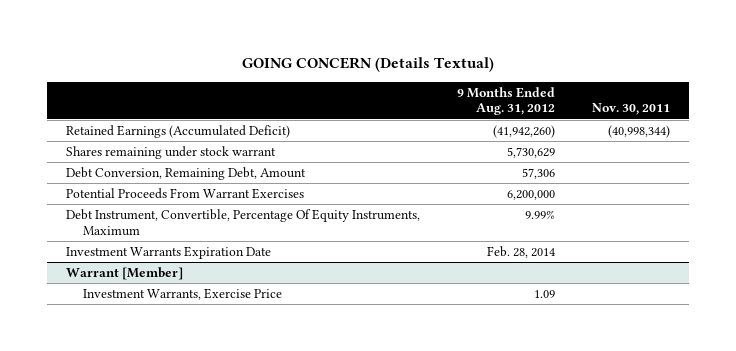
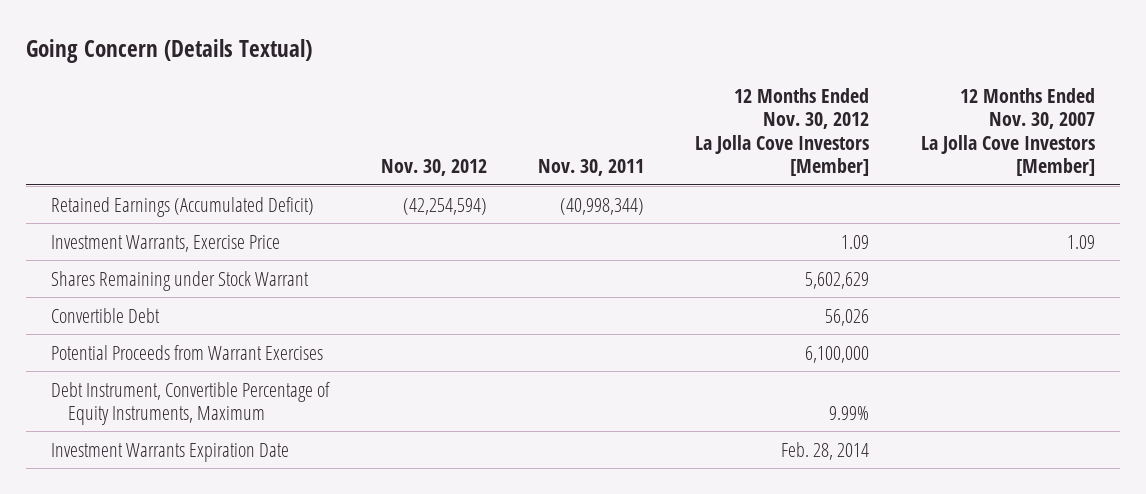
- GOING CONCERN (Details Textual)
+ Going Concern (Details Textual)
- | 9 Months Ended Aug. 31, 2012 | Nov. 30, 2011
+ | Nov. 30, 2012 | Nov. 30, 2011 | 12 Months Ended Nov. 30, 2012 La Jolla Cove Investors [Member] | 12 Months Ended Nov. 30, 2007 La Jolla Cove Investors [Member]
- Shares remaining under stock warrant | 5,730,629 |
- Debt Conversion, Remaining Debt, Amount | 57,306 |
- Potential Proceeds From Warrant Exercises | 6,200,000 |
- Debt Instrument, Convertible, Percentage Of Equity Instruments, Maximum | 9.99% |
+ Investment Warrants, Exercise Price | | | 1.09 | 1.09
+ Shares Remaining under Stock Warrant | | | 5,602,629 |
+ Convertible Debt | | | 56,026 |
+ Potential Proceeds from Warrant Exercises | | | 6,100,000 |
+ Debt Instrument, Convertible Percentage of Equity Instruments, Maximum | | | 9.99% |
- Warrant [Member]
- Investment Warrants, Exercise Price | 1.09 |

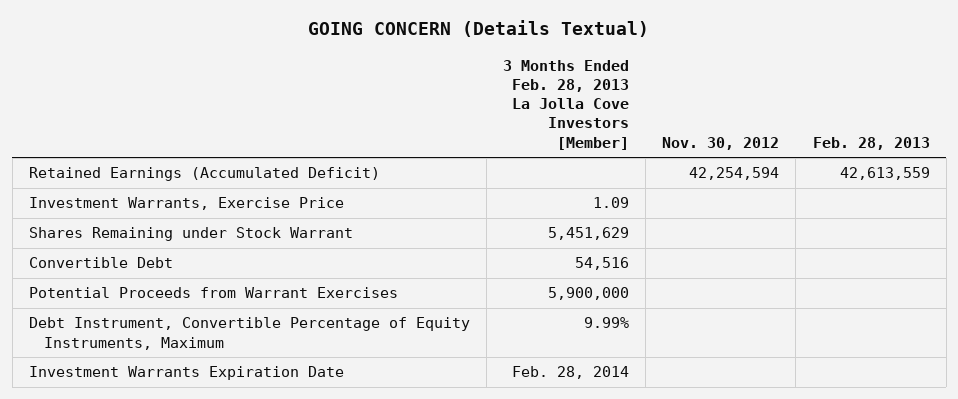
- Going Concern (Details Textual)
+ GOING CONCERN (Details Textual)
- | Nov. 30, 2012 | Nov. 30, 2011 | 12 Months Ended Nov. 30, 2012 La Jolla Cove Investors [Member] | 12 Months Ended Nov. 30, 2007 La Jolla Cove Investors [Member]
+ | 3 Months Ended Feb. 28, 2013 La Jolla Cove Investors [Member] | Nov. 30, 2012 | Feb. 28, 2013
- Retained Earnings (Accumulated Deficit) | (42,254,594) | (40,998,344) | |
+ Retained Earnings (Accumulated Deficit) | | 42,254,594 | 42,613,559

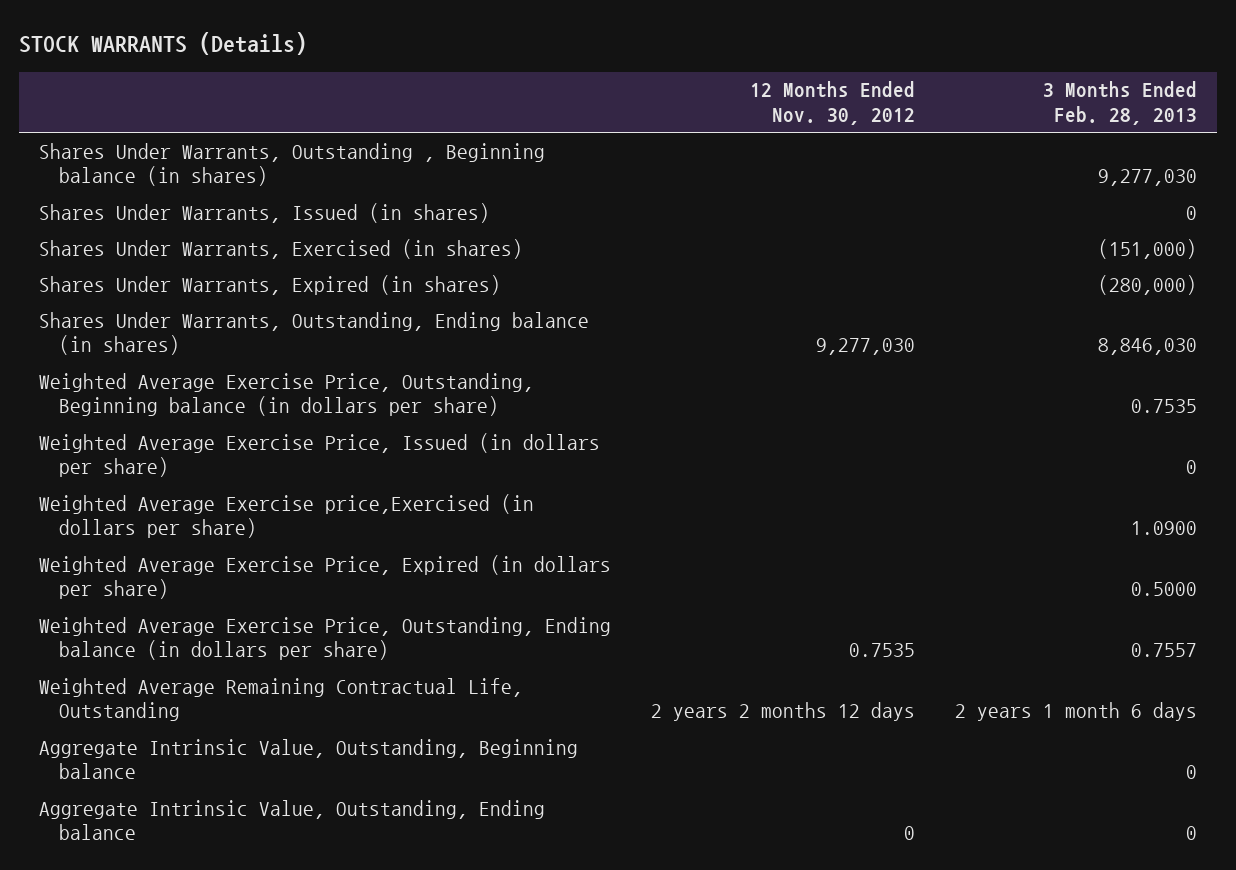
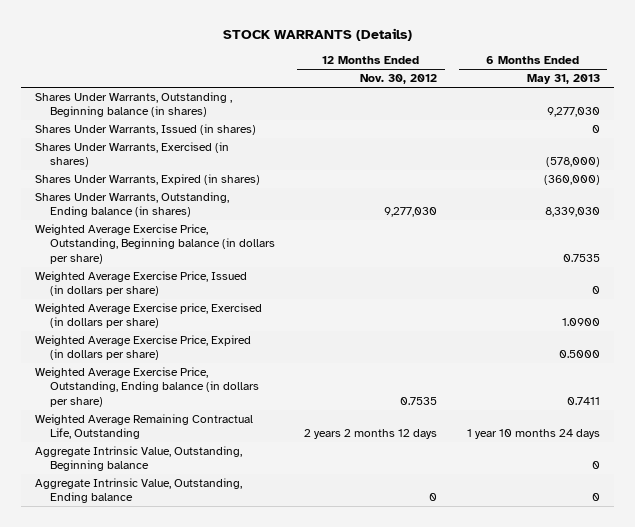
- | 12 Months Ended Nov. 30, 2012 | 3 Months Ended Feb. 28, 2013
+ | 12 Months Ended Nov. 30, 2012 | 6 Months Ended May 31, 2013
- Weighted Average Exercise price,Exercised (in dollars per share) | | 1.0900
+ Weighted Average Exercise price, Exercised (in dollars per share) | | 1.0900

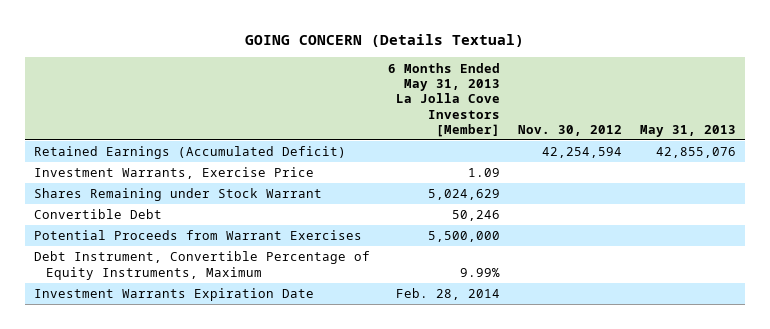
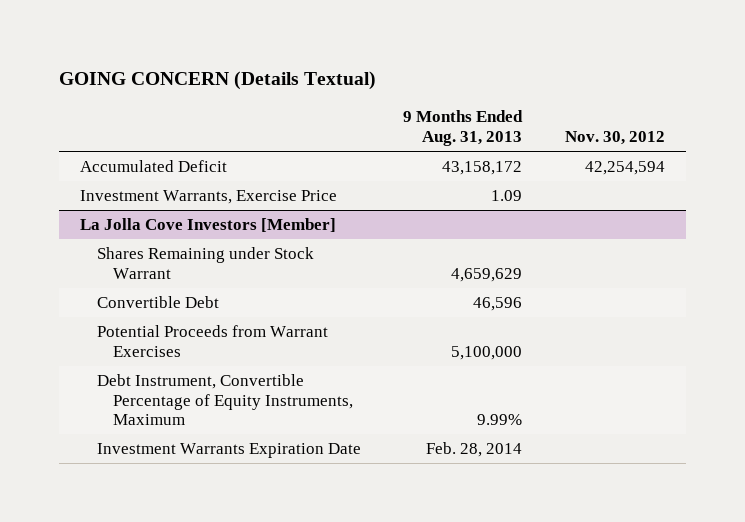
- | 6 Months Ended May 31, 2013 La Jolla Cove Investors [Member] | Nov. 30, 2012 | May 31, 2013
+ | 9 Months Ended Aug. 31, 2013 | Nov. 30, 2012
- Retained Earnings (Accumulated Deficit) | | 42,254,594 | 42,855,076
+ Accumulated Deficit | 43,158,172 | 42,254,594
- Shares Remaining under Stock Warrant | 5,024,629 | |
- Convertible Debt | 50,246 | |
- Potential Proceeds from Warrant Exercises | 5,500,000 | |
- Debt Instrument, Convertible Percentage of Equity Instruments, Maximum | 9.99% | |
- Investment Warrants Expiration Date | Feb. 28, 2014 | |
+ La Jolla Cove Investors [Member]
+ Shares Remaining under Stock Warrant | 4,659,629 |
+ Convertible Debt | 46,596 |
+ Potential Proceeds from Warrant Exercises | 5,100,000 |
+ Debt Instrument, Convertible Percentage of Equity Instruments, Maximum | 9.99% |
+ Investment Warrants Expiration Date | Feb. 28, 2014 |

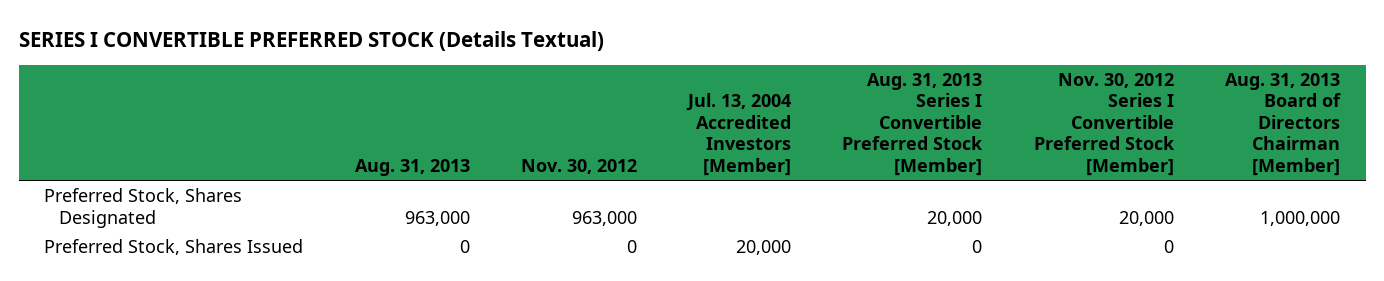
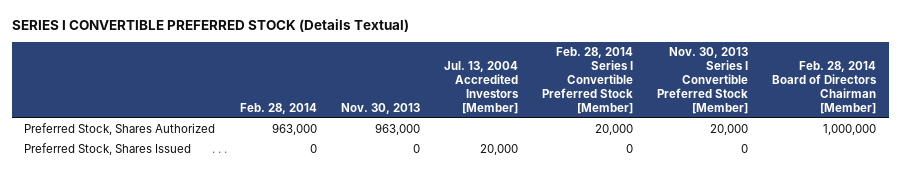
- | Aug. 31, 2013 | Nov. 30, 2012 | Jul. 13, 2004 Accredited Investors [Member] | Aug. 31, 2013 Series I Convertible Preferred Stock [Member] | Nov. 30, 2012 Series I Convertible Preferred Stock [Member] | Aug. 31, 2013 Board of Directors Chairman [Member]
+ | Feb. 28, 2014 | Nov. 30, 2013 | Jul. 13, 2004 Accredited Investors [Member] | Feb. 28, 2014 Series I Convertible Preferred Stock [Member] | Nov. 30, 2013 Series I Convertible Preferred Stock [Member] | Feb. 28, 2014 Board of Directors Chairman [Member]
- Preferred Stock, Shares Designated | 963,000 | 963,000 | | 20,000 | 20,000 | 1,000,000
+ Preferred Stock, Shares Authorized | 963,000 | 963,000 | | 20,000 | 20,000 | 1,000,000

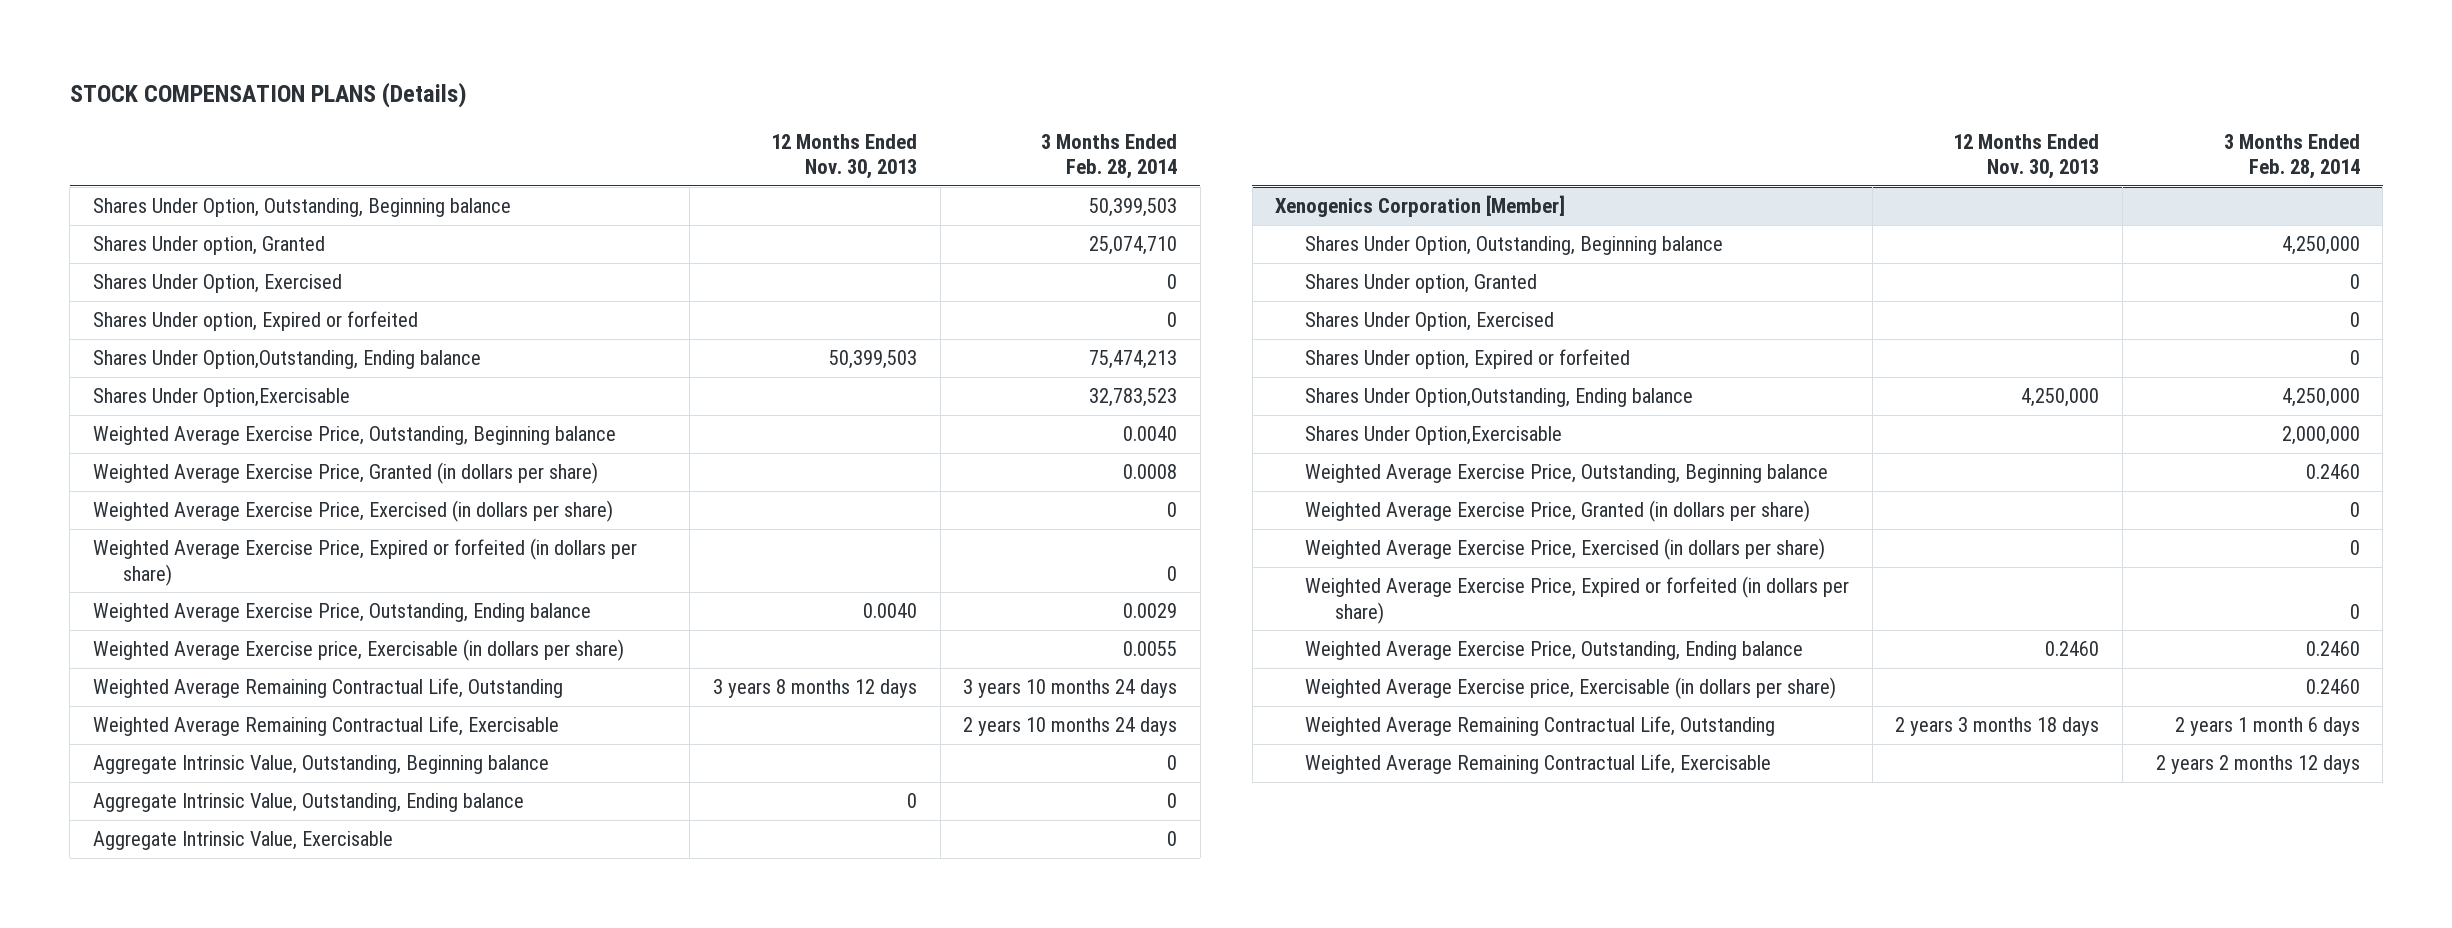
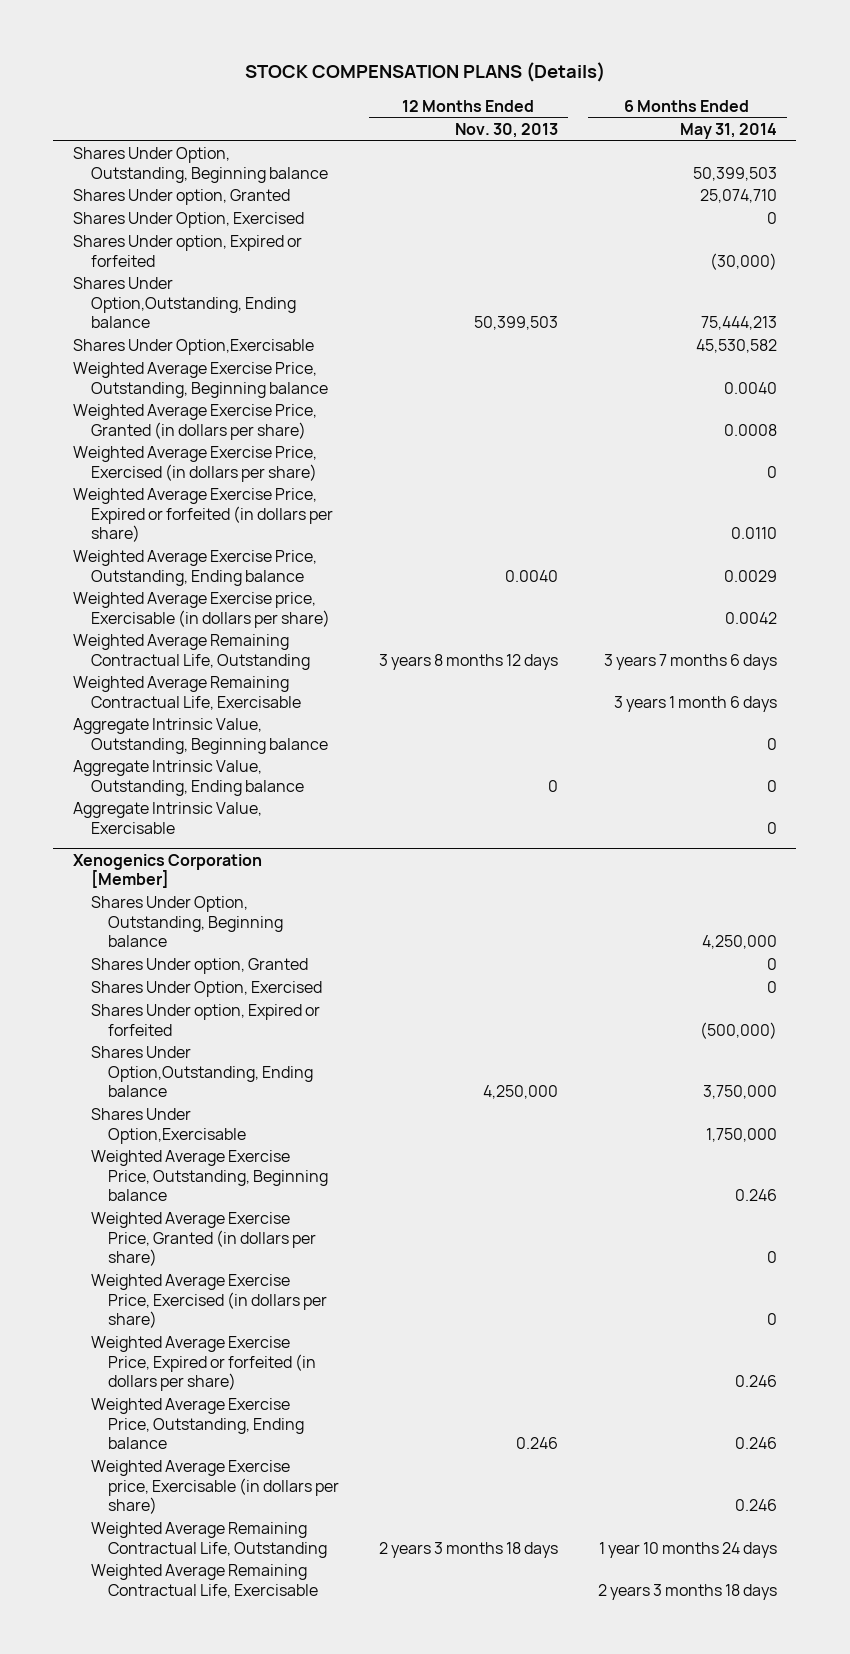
- | 12 Months Ended Nov. 30, 2013 | 3 Months Ended Feb. 28, 2014
+ | 12 Months Ended Nov. 30, 2013 | 6 Months Ended May 31, 2014
@ Xenogenics Corporation [Member]
- Weighted Average Exercise Price, Outstanding, Ending balance | 0.2460 | 0.2460
+ Weighted Average Exercise Price, Outstanding, Ending balance | 0.246 | 0.246

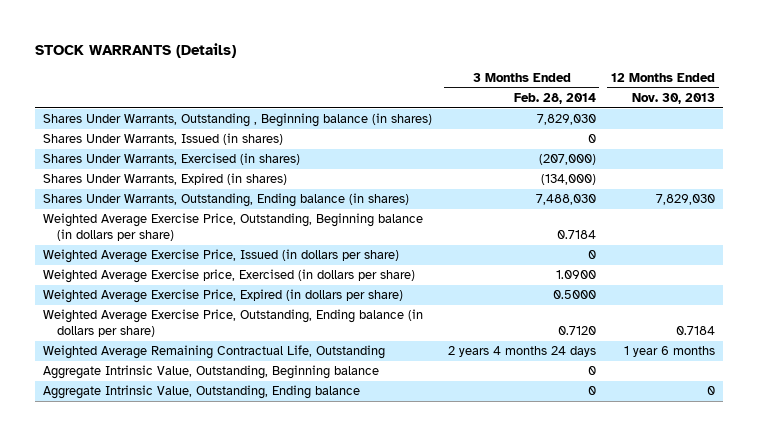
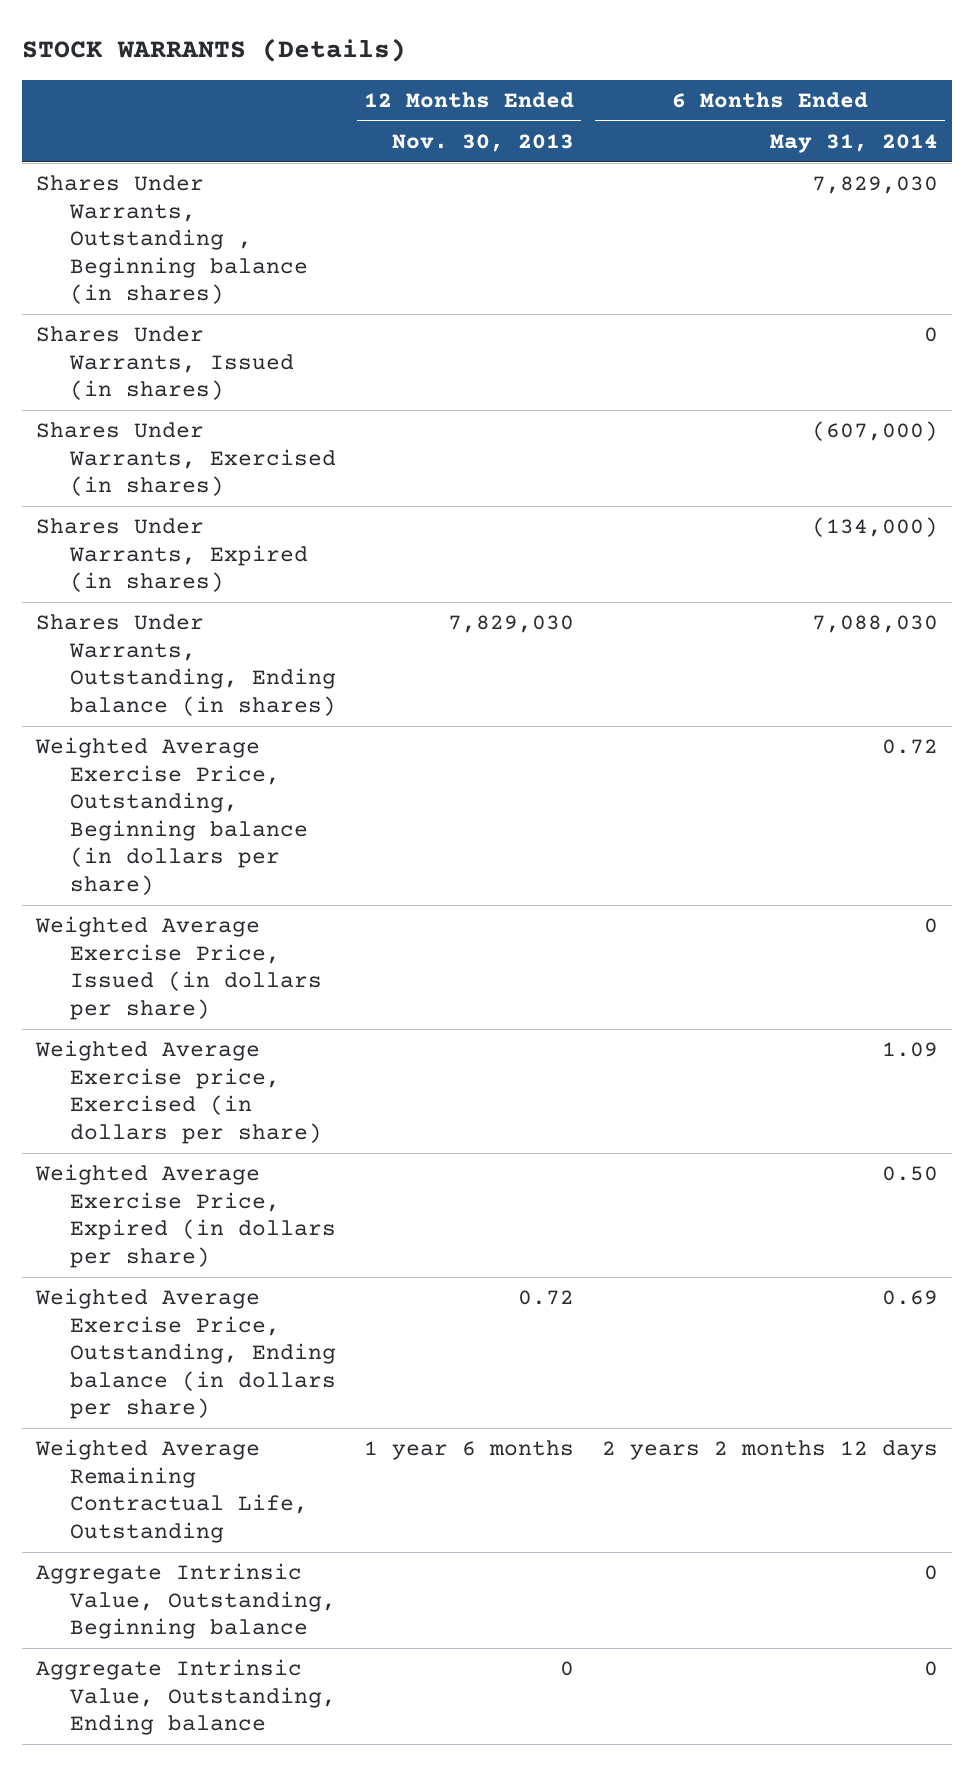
- | 3 Months Ended Feb. 28, 2014 | 12 Months Ended Nov. 30, 2013
+ | 12 Months Ended Nov. 30, 2013 | 6 Months Ended May 31, 2014
- Weighted Average Exercise Price, Outstanding, Ending balance (in dollars per share) | 0.7120 | 0.7184
+ Weighted Average Exercise Price, Outstanding, Ending balance (in dollars per share) | 0.72 | 0.69

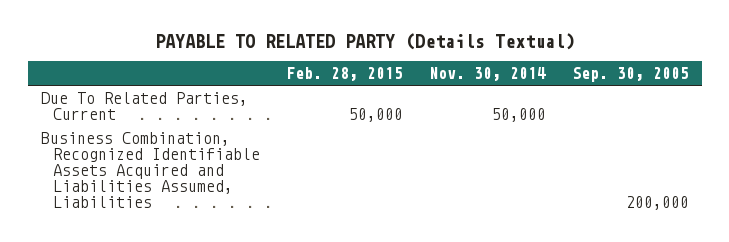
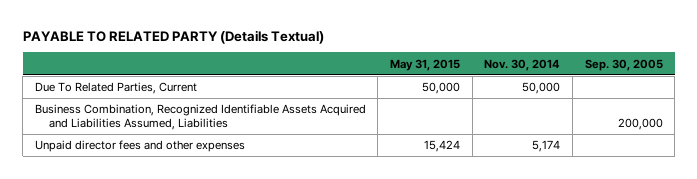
- | Feb. 28, 2015 | Nov. 30, 2014 | Sep. 30, 2005
+ | May 31, 2015 | Nov. 30, 2014 | Sep. 30, 2005
+ Unpaid director fees and other expenses | 15,424 | 5,174 |

